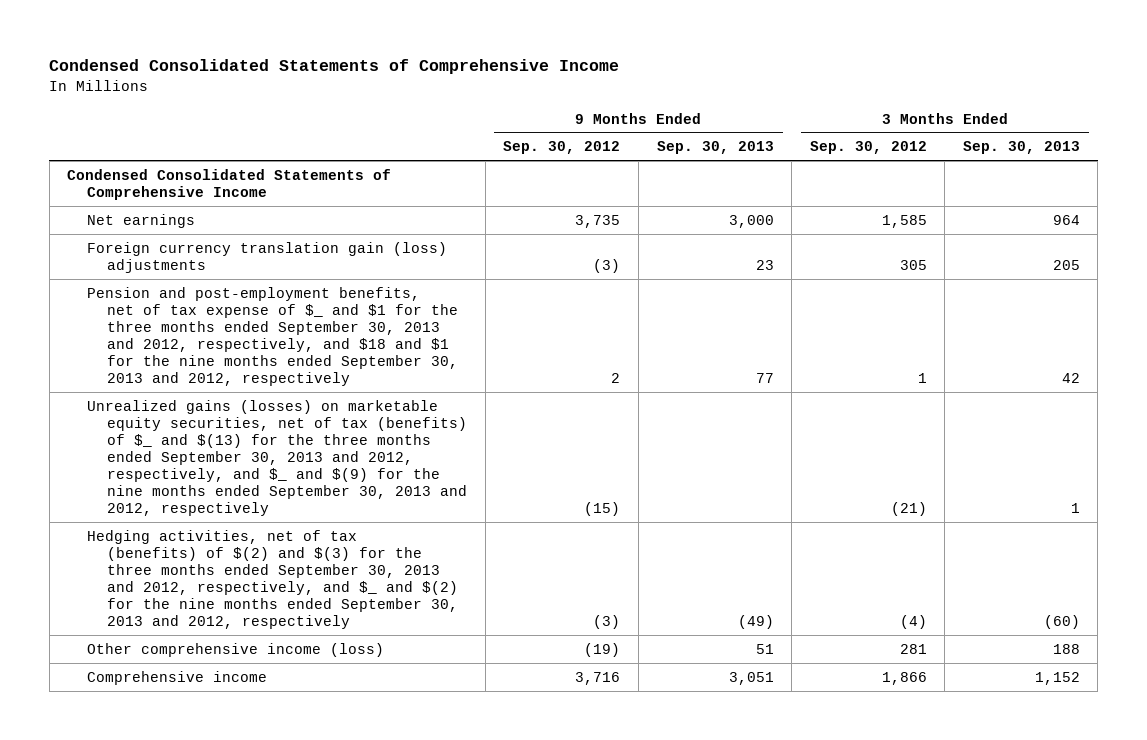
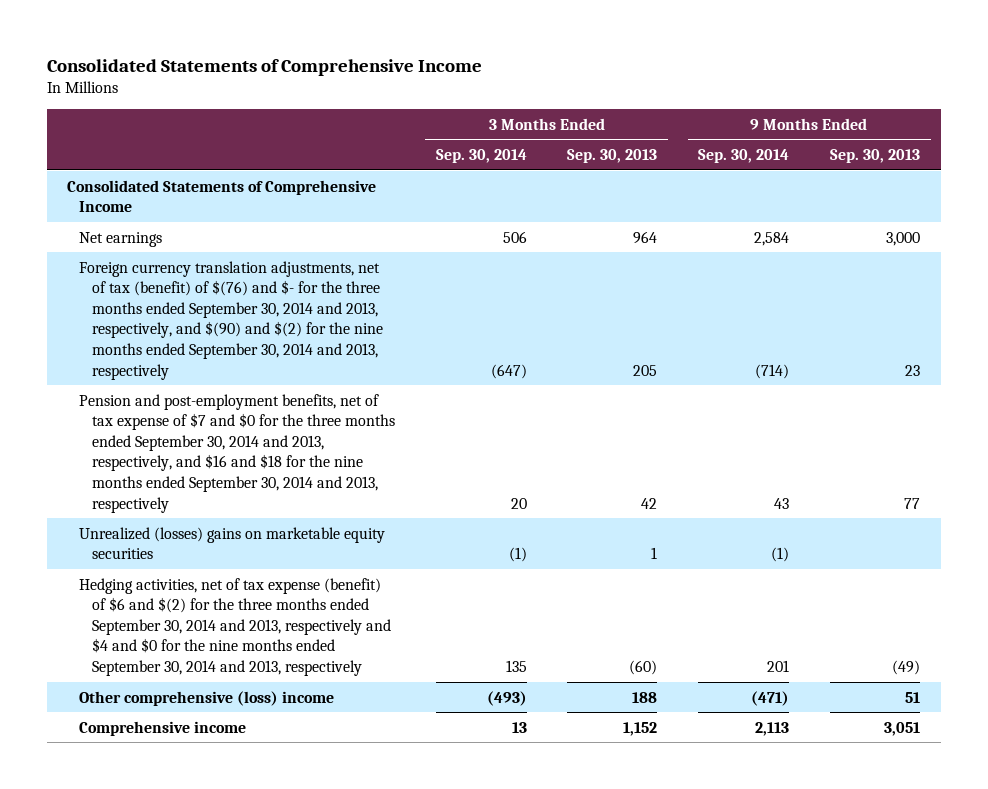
- Condensed Consolidated Statements of Comprehensive Income
+ Consolidated Statements of Comprehensive Income
- | 9 Months Ended Sep. 30, 2012 | 9 Months Ended Sep. 30, 2013 | 3 Months Ended Sep. 30, 2012 | 3 Months Ended Sep. 30, 2013
+ | 3 Months Ended Sep. 30, 2014 | 3 Months Ended Sep. 30, 2013 | 9 Months Ended Sep. 30, 2014 | 9 Months Ended Sep. 30, 2013
- Condensed Consolidated Statements of Comprehensive Income
+ Consolidated Statements of Comprehensive Income
- Foreign currency translation gain (loss) adjustments | (3) | 23 | 305 | 205
- Pension and post-employment benefits, net of tax expense of $_ and $1 for the three months ended September 30, 2013 and 2012, respectively, and $18 and $1 for the nine months ended September 30, 2013 and 2012, respectively | 2 | 77 | 1 | 42
- Unrealized gains (losses) on marketable equity securities, net of tax (benefits) of $_ and $(13) for the three months ended September 30, 2013 and 2012, respectively, and $_ and $(9) for the nine months ended September 30, 2013 and 2012, respectively | (15) | | (21) | 1
- Hedging activities, net of tax (benefits) of $(2) and $(3) for the three months ended September 30, 2013 and 2012, respectively, and $_ and $(2) for the nine months ended September 30, 2013 and 2012, respectively | (3) | (49) | (4) | (60)
- Other comprehensive income (loss) | (19) | 51 | 281 | 188
+ Foreign currency translation adjustments, net of tax (benefit) of $(76) and $- for the three months ended September 30, 2014 and 2013, respectively, and $(90) and $(2) for the nine months ended September 30, 2014 and 2013, respectively | (647) | 205 | (714) | 23
+ Pension and post-employment benefits, net of tax expense of $7 and $0 for the three months ended September 30, 2014 and 2013, respectively, and $16 and $18 for the nine months ended September 30, 2014 and 2013, respectively | 20 | 42 | 43 | 77
+ Unrealized (losses) gains on marketable equity securities | (1) | 1 | (1) |
+ Hedging activities, net of tax expense (benefit) of $6 and $(2) for the three months ended September 30, 2014 and 2013, respectively and $4 and $0 for the nine months ended September 30, 2014 and 2013, respectively | 135 | (60) | 201 | (49)
+ Other comprehensive (loss) income | (493) | 188 | (471) | 51

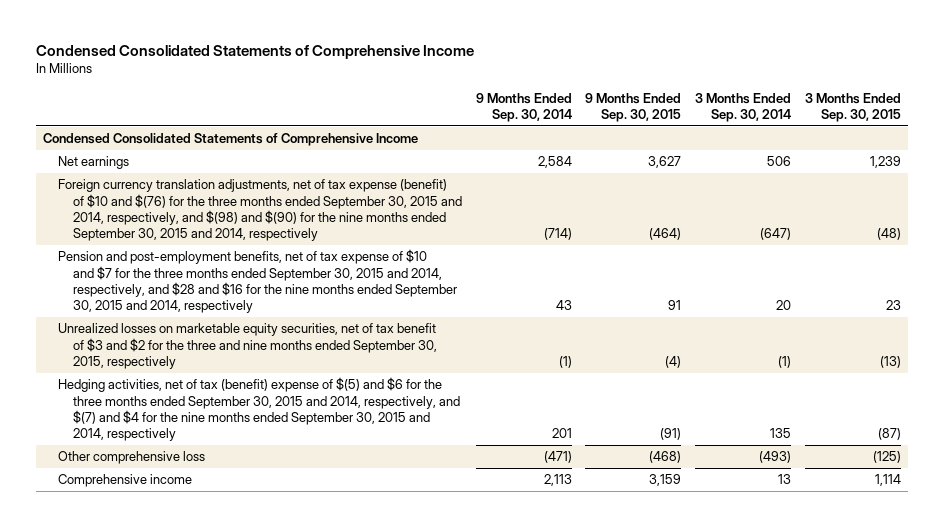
- Consolidated Statements of Comprehensive Income
+ Condensed Consolidated Statements of Comprehensive Income
- | 3 Months Ended Sep. 30, 2014 | 3 Months Ended Sep. 30, 2013 | 9 Months Ended Sep. 30, 2014 | 9 Months Ended Sep. 30, 2013
+ | 9 Months Ended Sep. 30, 2014 | 9 Months Ended Sep. 30, 2015 | 3 Months Ended Sep. 30, 2014 | 3 Months Ended Sep. 30, 2015
- Consolidated Statements of Comprehensive Income
+ Condensed Consolidated Statements of Comprehensive Income
- Foreign currency translation adjustments, net of tax (benefit) of $(76) and $- for the three months ended September 30, 2014 and 2013, respectively, and $(90) and $(2) for the nine months ended September 30, 2014 and 2013, respectively | (647) | 205 | (714) | 23
- Pension and post-employment benefits, net of tax expense of $7 and $0 for the three months ended September 30, 2014 and 2013, respectively, and $16 and $18 for the nine months ended September 30, 2014 and 2013, respectively | 20 | 42 | 43 | 77
- Unrealized (losses) gains on marketable equity securities | (1) | 1 | (1) |
- Hedging activities, net of tax expense (benefit) of $6 and $(2) for the three months ended September 30, 2014 and 2013, respectively and $4 and $0 for the nine months ended September 30, 2014 and 2013, respectively | 135 | (60) | 201 | (49)
- Other comprehensive (loss) income | (493) | 188 | (471) | 51
+ Foreign currency translation adjustments, net of tax expense (benefit) of $10 and $(76) for the three months ended September 30, 2015 and 2014, respectively, and $(98) and $(90) for the nine months ended September 30, 2015 and 2014, respectively | (714) | (464) | (647) | (48)
+ Pension and post-employment benefits, net of tax expense of $10 and $7 for the three months ended September 30, 2015 and 2014, respectively, and $28 and $16 for the nine months ended September 30, 2015 and 2014, respectively | 43 | 91 | 20 | 23
+ Unrealized losses on marketable equity securities, net of tax benefit of $3 and $2 for the three and nine months ended September 30, 2015, respectively | (1) | (4) | (1) | (13)
+ Hedging activities, net of tax (benefit) expense of $(5) and $6 for the three months ended September 30, 2015 and 2014, respectively, and $(7) and $4 for the nine months ended September 30, 2015 and 2014, respectively | 201 | (91) | 135 | (87)
+ Other comprehensive loss | (471) | (468) | (493) | (125)

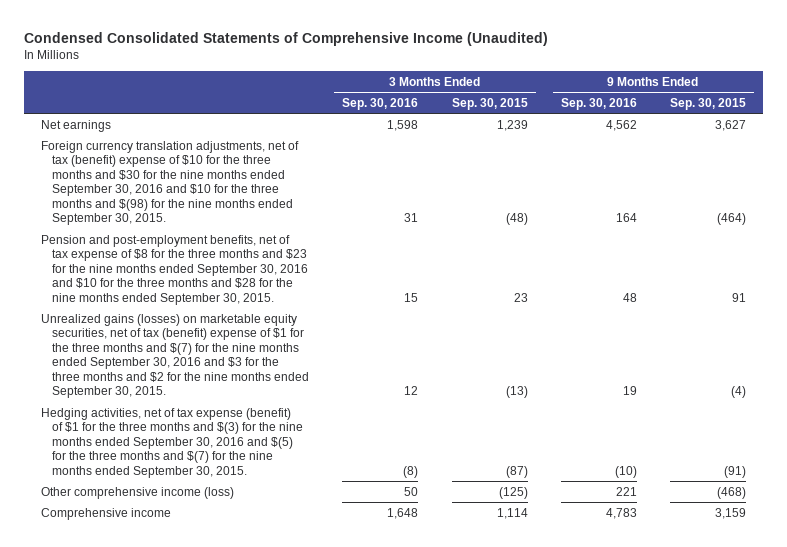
- Condensed Consolidated Statements of Comprehensive Income
+ Condensed Consolidated Statements of Comprehensive Income (Unaudited)
- | 9 Months Ended Sep. 30, 2014 | 9 Months Ended Sep. 30, 2015 | 3 Months Ended Sep. 30, 2014 | 3 Months Ended Sep. 30, 2015
+ | 3 Months Ended Sep. 30, 2016 | 3 Months Ended Sep. 30, 2015 | 9 Months Ended Sep. 30, 2016 | 9 Months Ended Sep. 30, 2015
- Condensed Consolidated Statements of Comprehensive Income
- Foreign currency translation adjustments, net of tax expense (benefit) of $10 and $(76) for the three months ended September 30, 2015 and 2014, respectively, and $(98) and $(90) for the nine months ended September 30, 2015 and 2014, respectively | (714) | (464) | (647) | (48)
- Pension and post-employment benefits, net of tax expense of $10 and $7 for the three months ended September 30, 2015 and 2014, respectively, and $28 and $16 for the nine months ended September 30, 2015 and 2014, respectively | 43 | 91 | 20 | 23
- Unrealized losses on marketable equity securities, net of tax benefit of $3 and $2 for the three and nine months ended September 30, 2015, respectively | (1) | (4) | (1) | (13)
- Hedging activities, net of tax (benefit) expense of $(5) and $6 for the three months ended September 30, 2015 and 2014, respectively, and $(7) and $4 for the nine months ended September 30, 2015 and 2014, respectively | 201 | (91) | 135 | (87)
- Other comprehensive loss | (471) | (468) | (493) | (125)
+ Foreign currency translation adjustments, net of tax (benefit) expense of $10 for the three months and $30 for the nine months ended September 30, 2016 and $10 for the three months and $(98) for the nine months ended September 30, 2015. | 31 | (48) | 164 | (464)
+ Pension and post-employment benefits, net of tax expense of $8 for the three months and $23 for the nine months ended September 30, 2016 and $10 for the three months and $28 for the nine months ended September 30, 2015. | 15 | 23 | 48 | 91
+ Unrealized gains (losses) on marketable equity securities, net of tax (benefit) expense of $1 for the three months and $(7) for the nine months ended September 30, 2016 and $3 for the three months and $2 for the nine months ended September 30, 2015. | 12 | (13) | 19 | (4)
+ Hedging activities, net of tax expense (benefit) of $1 for the three months and $(3) for the nine months ended September 30, 2016 and $(5) for the three months and $(7) for the nine months ended September 30, 2015. | (8) | (87) | (10) | (91)
+ Other comprehensive income (loss) | 50 | (125) | 221 | (468)

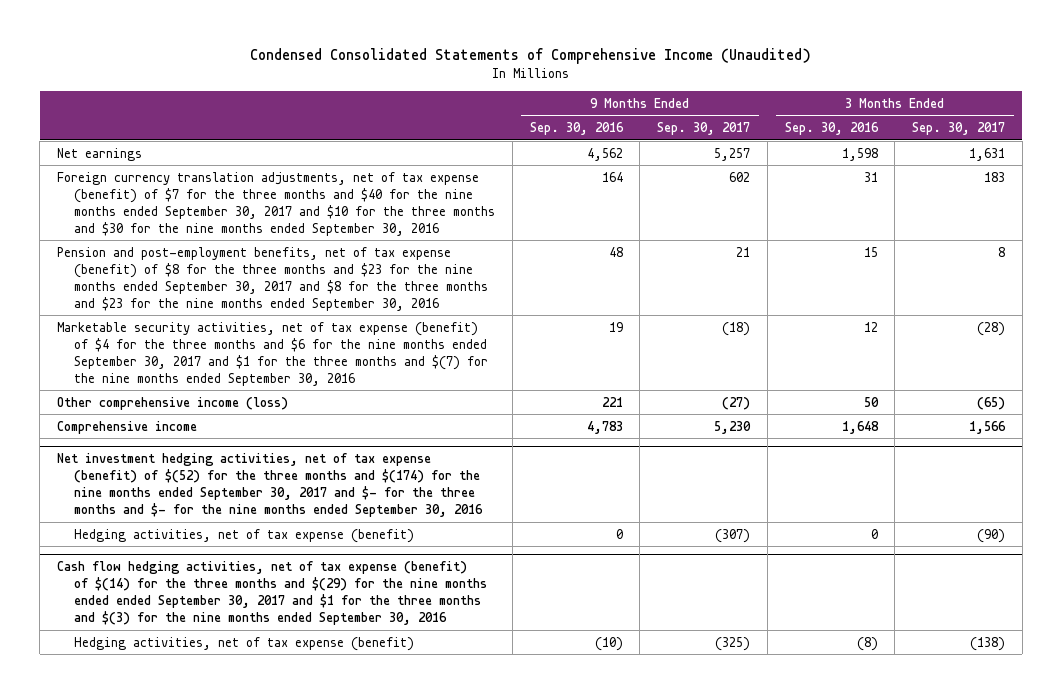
- | 3 Months Ended Sep. 30, 2016 | 3 Months Ended Sep. 30, 2015 | 9 Months Ended Sep. 30, 2016 | 9 Months Ended Sep. 30, 2015
+ | 9 Months Ended Sep. 30, 2016 | 9 Months Ended Sep. 30, 2017 | 3 Months Ended Sep. 30, 2016 | 3 Months Ended Sep. 30, 2017
- Foreign currency translation adjustments, net of tax (benefit) expense of $10 for the three months and $30 for the nine months ended September 30, 2016 and $10 for the three months and $(98) for the nine months ended September 30, 2015. | 31 | (48) | 164 | (464)
- Pension and post-employment benefits, net of tax expense of $8 for the three months and $23 for the nine months ended September 30, 2016 and $10 for the three months and $28 for the nine months ended September 30, 2015. | 15 | 23 | 48 | 91
- Unrealized gains (losses) on marketable equity securities, net of tax (benefit) expense of $1 for the three months and $(7) for the nine months ended September 30, 2016 and $3 for the three months and $2 for the nine months ended September 30, 2015. | 12 | (13) | 19 | (4)
- Hedging activities, net of tax expense (benefit) of $1 for the three months and $(3) for the nine months ended September 30, 2016 and $(5) for the three months and $(7) for the nine months ended September 30, 2015. | (8) | (87) | (10) | (91)
+ Foreign currency translation adjustments, net of tax expense (benefit) of $7 for the three months and $40 for the nine months ended September 30, 2017 and $10 for the three months and $30 for the nine months ended September 30, 2016 | 164 | 602 | 31 | 183
+ Pension and post-employment benefits, net of tax expense (benefit) of $8 for the three months and $23 for the nine months ended September 30, 2017 and $8 for the three months and $23 for the nine months ended September 30, 2016 | 48 | 21 | 15 | 8
+ Marketable security activities, net of tax expense (benefit) of $4 for the three months and $6 for the nine months ended September 30, 2017 and $1 for the three months and $(7) for the nine months ended September 30, 2016 | 19 | (18) | 12 | (28)
+ Net investment hedging activities, net of tax expense (benefit) of $(52) for the three months and $(174) for the nine months ended September 30, 2017 and $- for the three months and $- for the nine months ended September 30, 2016
+ Hedging activities, net of tax expense (benefit) | 0 | (307) | 0 | (90)
+ Cash flow hedging activities, net of tax expense (benefit) of $(14) for the three months and $(29) for the nine months ended ended September 30, 2017 and $1 for the three months and $(3) for the nine months ended September 30, 2016
+ Hedging activities, net of tax expense (benefit) | (10) | (325) | (8) | (138)

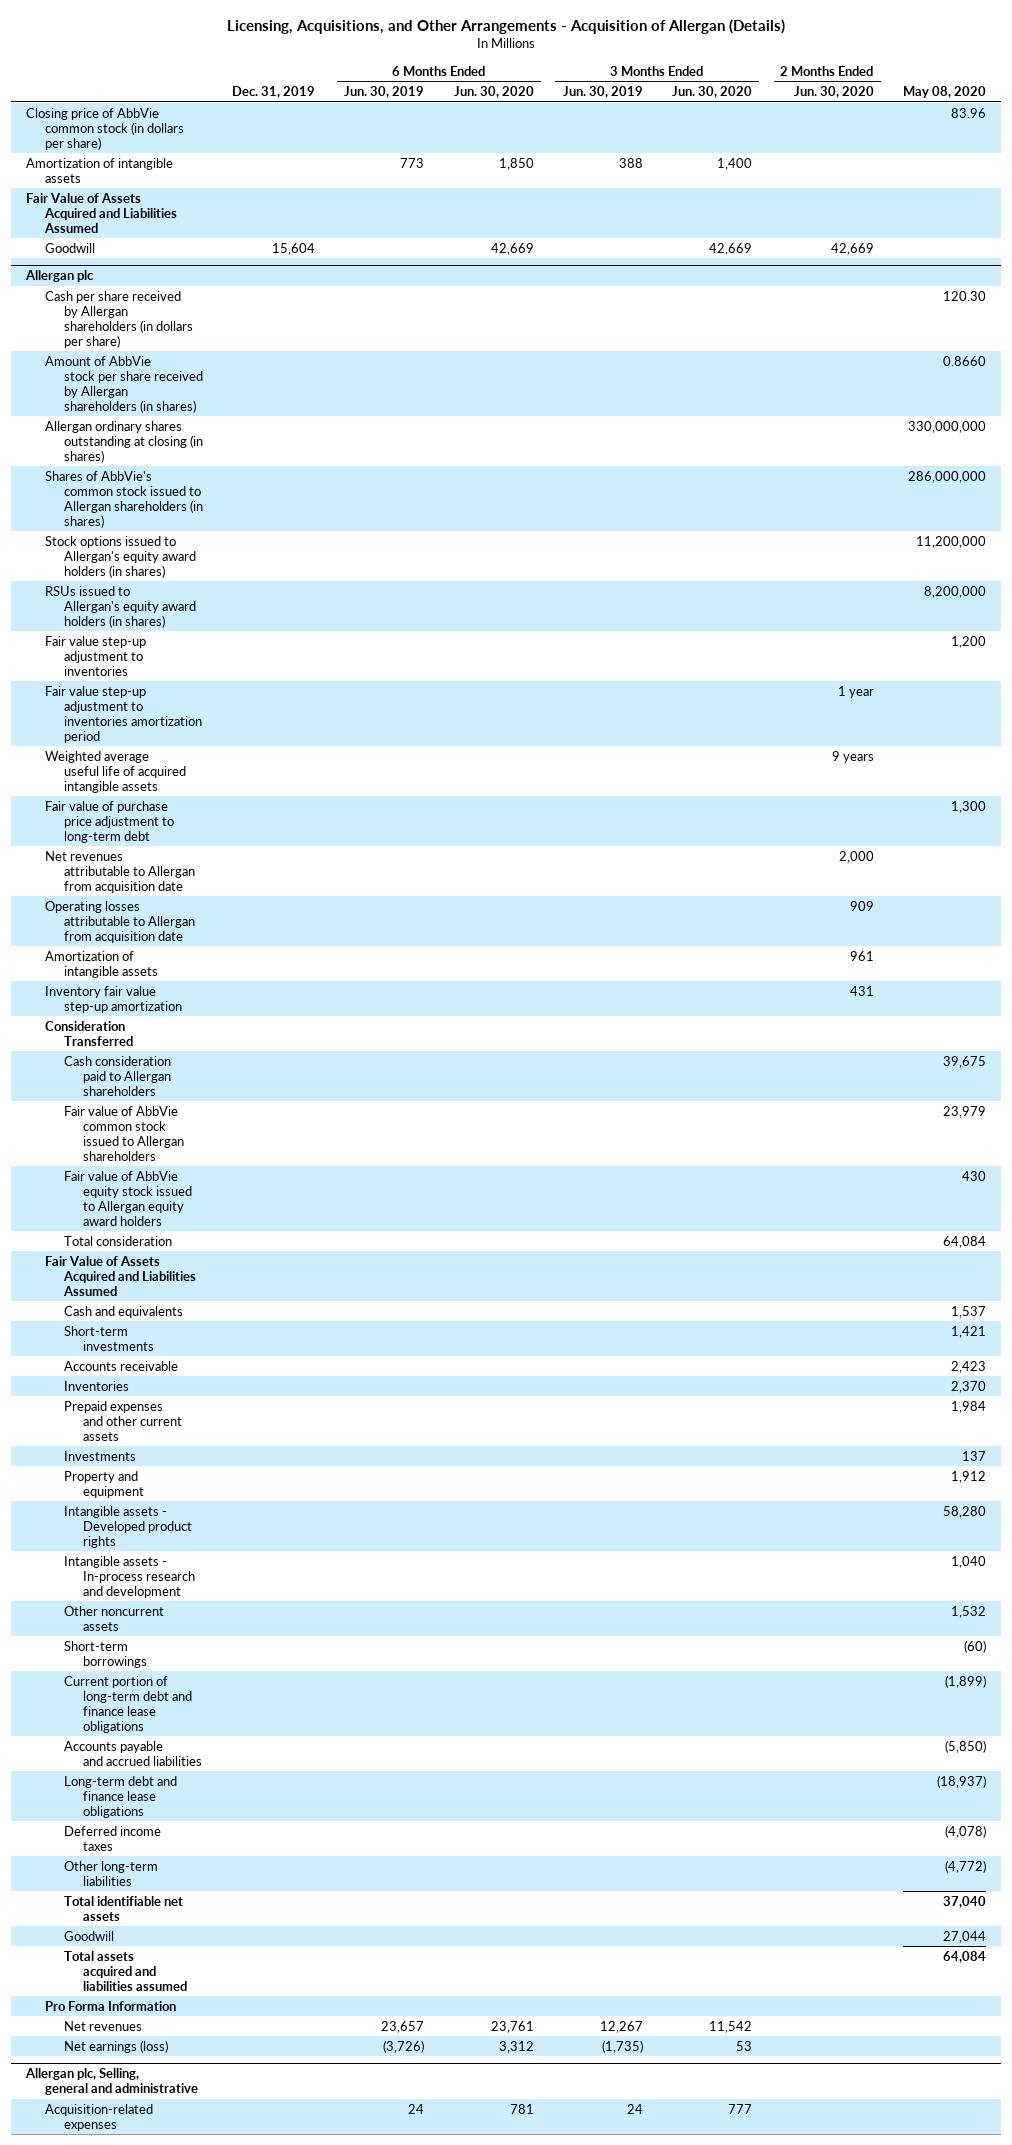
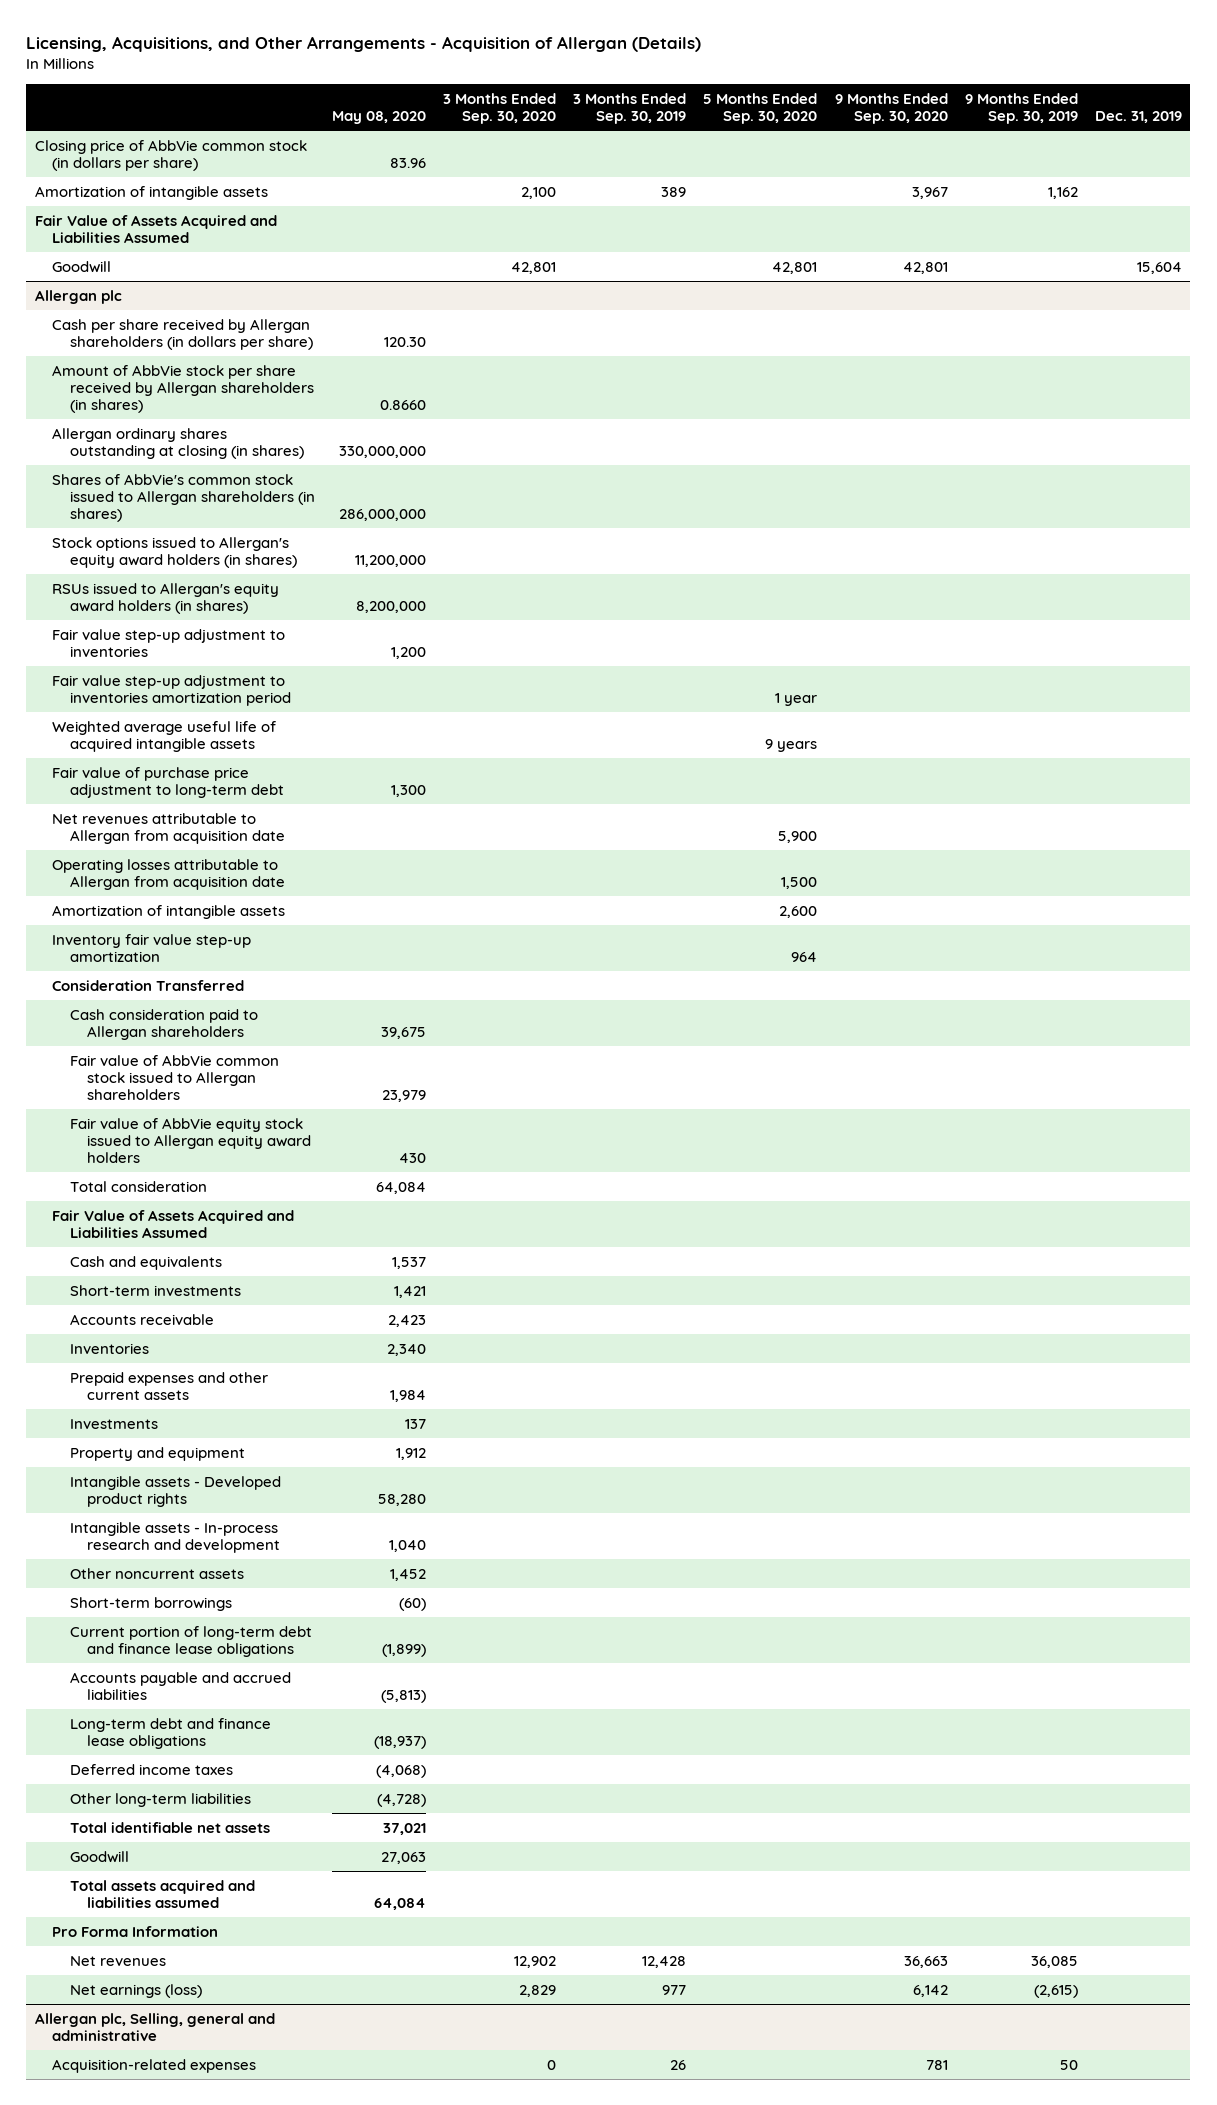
- | Dec. 31, 2019 | 6 Months Ended Jun. 30, 2019 | 6 Months Ended Jun. 30, 2020 | 3 Months Ended Jun. 30, 2019 | 3 Months Ended Jun. 30, 2020 | 2 Months Ended Jun. 30, 2020 | May 08, 2020
+ | May 08, 2020 | 3 Months Ended Sep. 30, 2020 | 3 Months Ended Sep. 30, 2019 | 5 Months Ended Sep. 30, 2020 | 9 Months Ended Sep. 30, 2020 | 9 Months Ended Sep. 30, 2019 | Dec. 31, 2019
@ Allergan plc
- Inventories | | | | | | | 2,370
+ Inventories | 2,340 | | | | | |
- Other noncurrent assets | | | | | | | 1,532
+ Other noncurrent assets | 1,452 | | | | | |
- Accounts payable and accrued liabilities | | | | | | | (5,850)
+ Accounts payable and accrued liabilities | (5,813) | | | | | |
- Deferred income taxes | | | | | | | (4,078)
- Other long-term liabilities | | | | | | | (4,772)
- Total identifiable net assets | | | | | | | 37,040
- Goodwill | | | | | | | 27,044
+ Deferred income taxes | (4,068) | | | | | |
+ Other long-term liabilities | (4,728) | | | | | |
+ Total identifiable net assets | 37,021 | | | | | |
+ Goodwill | 27,063 | | | | | |

